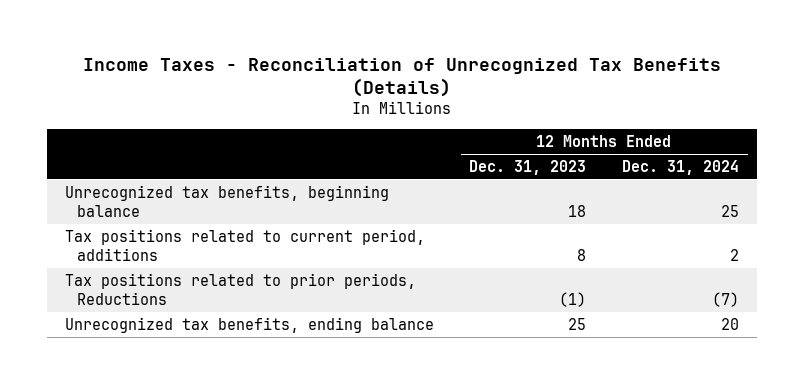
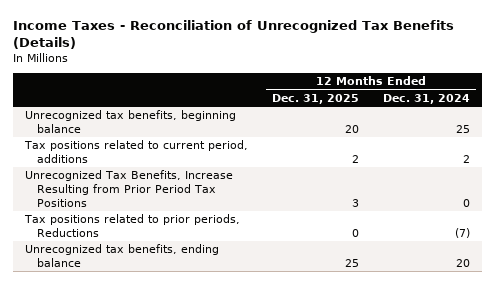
- | 12 Months Ended Dec. 31, 2023 | 12 Months Ended Dec. 31, 2024
+ | 12 Months Ended Dec. 31, 2025 | 12 Months Ended Dec. 31, 2024
+ Unrecognized Tax Benefits, Increase Resulting from Prior Period Tax Positions | 3 | 0

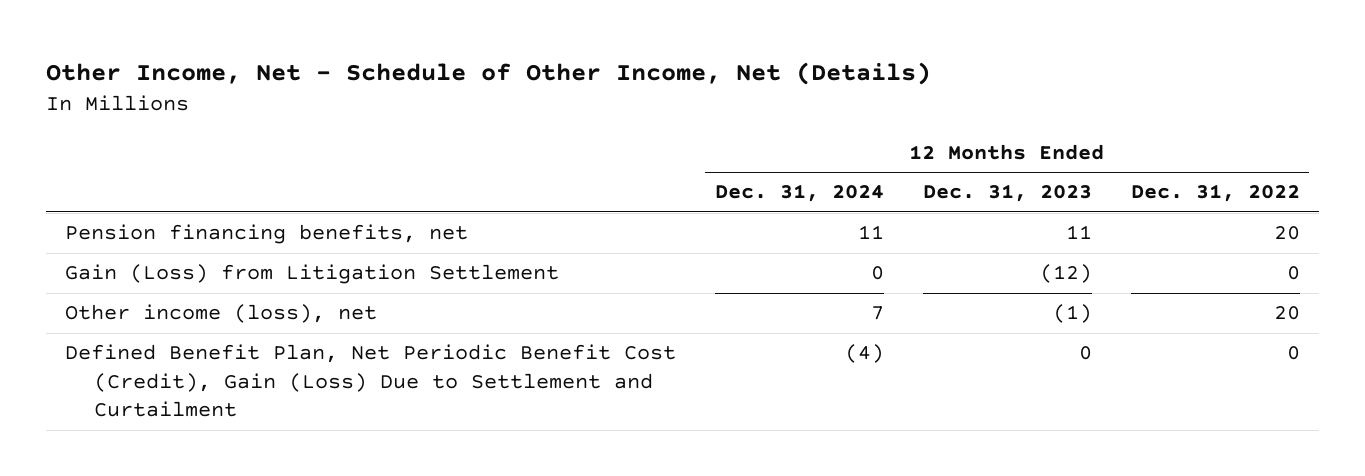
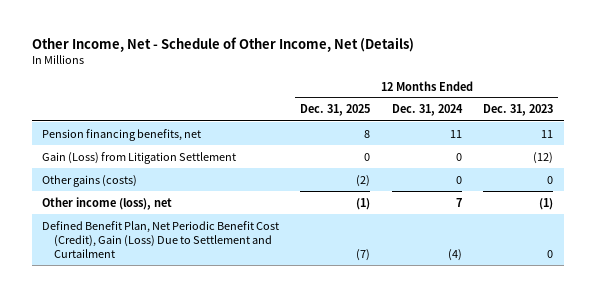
- | 12 Months Ended Dec. 31, 2024 | 12 Months Ended Dec. 31, 2023 | 12 Months Ended Dec. 31, 2022
+ | 12 Months Ended Dec. 31, 2025 | 12 Months Ended Dec. 31, 2024 | 12 Months Ended Dec. 31, 2023
+ Other gains (costs) | (2) | 0 | 0

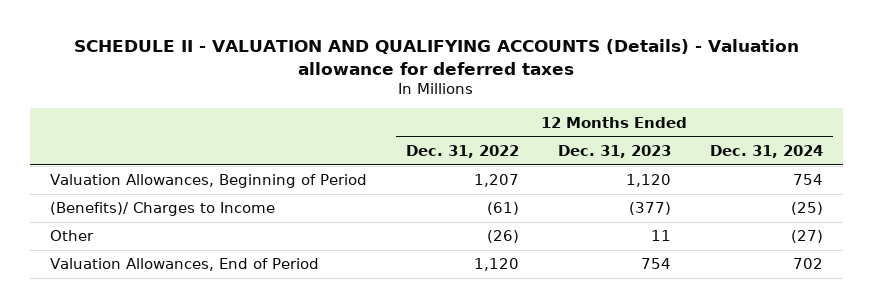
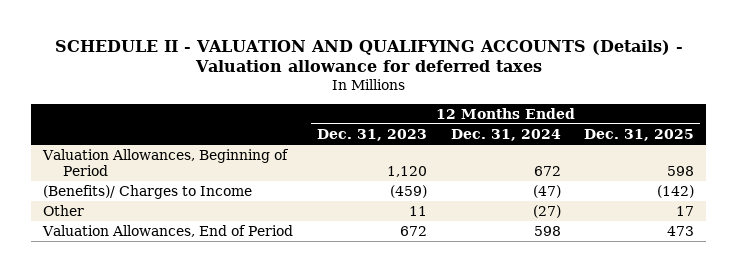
- | 12 Months Ended Dec. 31, 2022 | 12 Months Ended Dec. 31, 2023 | 12 Months Ended Dec. 31, 2024
+ | 12 Months Ended Dec. 31, 2023 | 12 Months Ended Dec. 31, 2024 | 12 Months Ended Dec. 31, 2025
- Valuation Allowances, Beginning of Period | 1,207 | 1,120 | 754
- (Benefits)/ Charges to Income | (61) | (377) | (25)
+ Valuation Allowances, Beginning of Period | 1,120 | 672 | 598
+ (Benefits)/ Charges to Income | (459) | (47) | (142)
- Valuation Allowances, End of Period | 1,120 | 754 | 702
+ Valuation Allowances, End of Period | 672 | 598 | 473

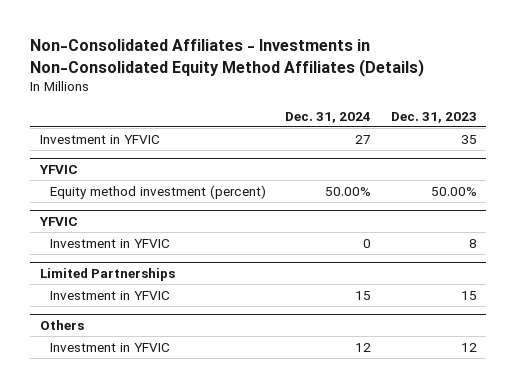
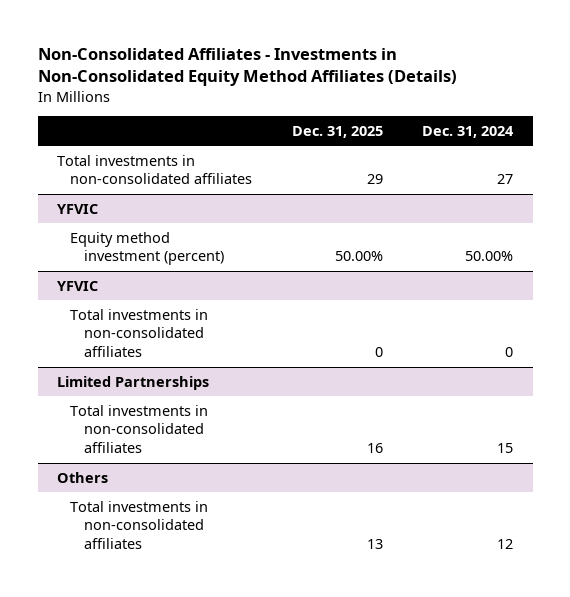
- | Dec. 31, 2024 | Dec. 31, 2023
+ | Dec. 31, 2025 | Dec. 31, 2024
- Investment in YFVIC | 27 | 35
+ Total investments in non-consolidated affiliates | 29 | 27
@ YFVIC
- Investment in YFVIC | 0 | 8
+ Total investments in non-consolidated affiliates | 0 | 0
@ Limited Partnerships
- Investment in YFVIC | 15 | 15
+ Total investments in non-consolidated affiliates | 16 | 15
@ Others
- Investment in YFVIC | 12 | 12
+ Total investments in non-consolidated affiliates | 13 | 12

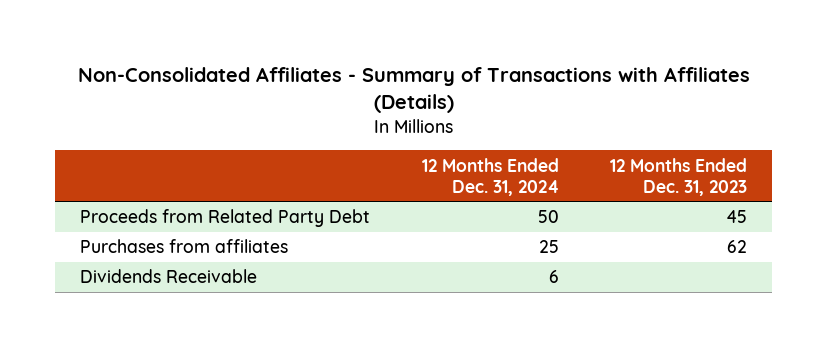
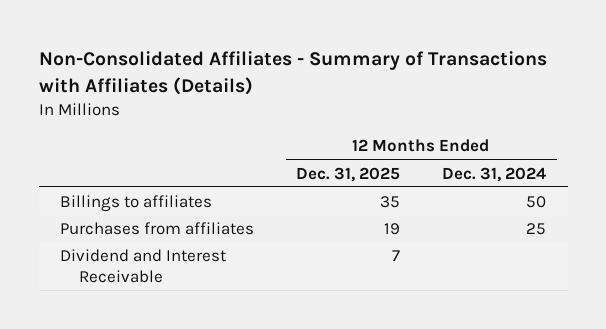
- | 12 Months Ended Dec. 31, 2024 | 12 Months Ended Dec. 31, 2023
+ | 12 Months Ended Dec. 31, 2025 | 12 Months Ended Dec. 31, 2024
- Proceeds from Related Party Debt | 50 | 45
+ Billings to affiliates | 35 | 50
- Dividends Receivable | 6 |
+ Dividend and Interest Receivable | 7 |

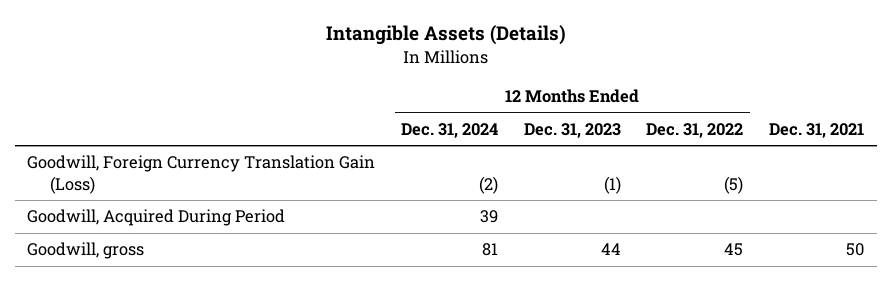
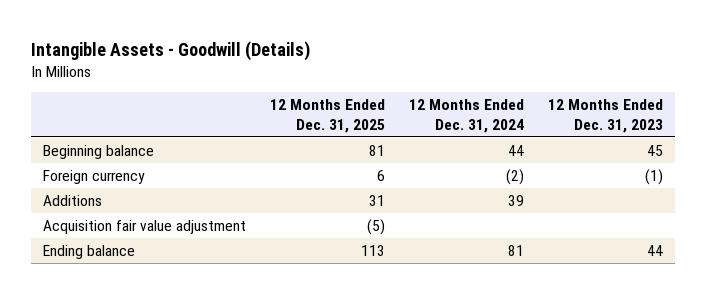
- Intangible Assets (Details)
+ Intangible Assets - Goodwill (Details)
- | 12 Months Ended Dec. 31, 2024 | 12 Months Ended Dec. 31, 2023 | 12 Months Ended Dec. 31, 2022 | Dec. 31, 2021
+ | 12 Months Ended Dec. 31, 2025 | 12 Months Ended Dec. 31, 2024 | 12 Months Ended Dec. 31, 2023
- Goodwill, Foreign Currency Translation Gain (Loss) | (2) | (1) | (5) |
- Goodwill, Acquired During Period | 39 | | |
- Goodwill, gross | 81 | 44 | 45 | 50
+ Beginning balance | 81 | 44 | 45
+ Foreign currency | 6 | (2) | (1)
+ Additions | 31 | 39 |
+ Acquisition fair value adjustment | (5) | |
+ Ending balance | 113 | 81 | 44

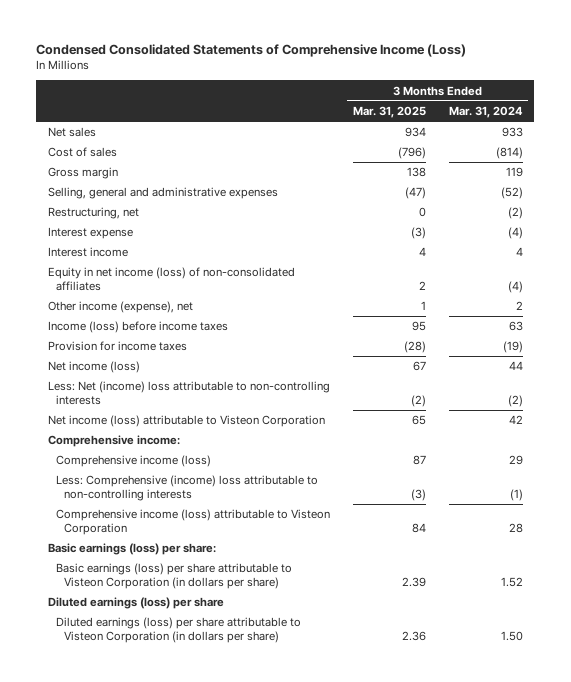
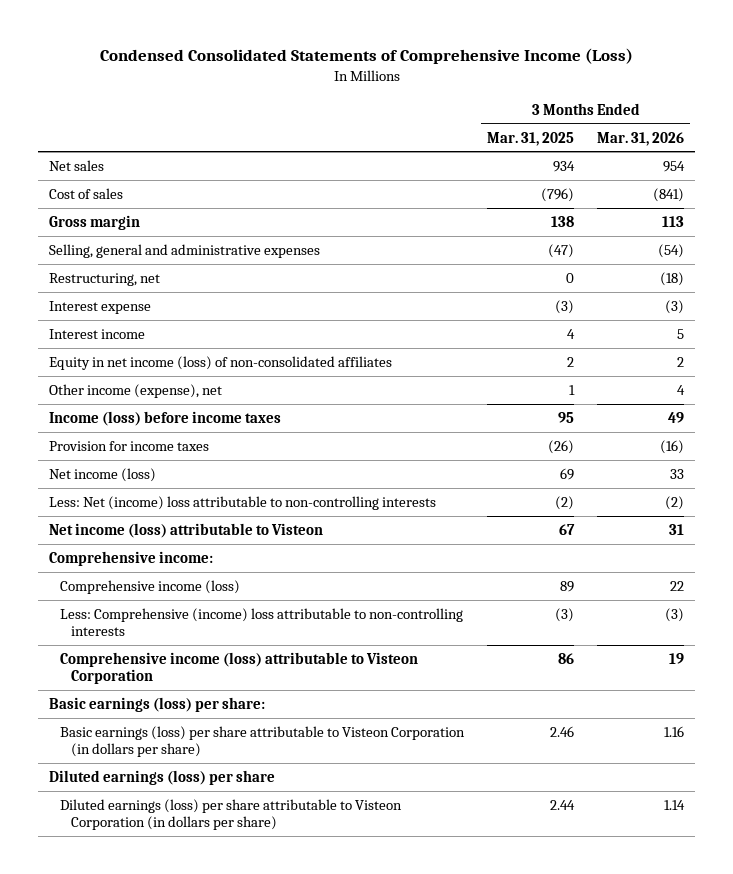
- | 3 Months Ended Mar. 31, 2025 | 3 Months Ended Mar. 31, 2024
+ | 3 Months Ended Mar. 31, 2025 | 3 Months Ended Mar. 31, 2026
- Provision for income taxes | (28) | (19)
- Net income (loss) | 67 | 44
+ Provision for income taxes | (26) | (16)
+ Net income (loss) | 69 | 33
- Net income (loss) attributable to Visteon Corporation | 65 | 42
+ Net income (loss) attributable to Visteon | 67 | 31
- Comprehensive income (loss) | 87 | 29
+ Comprehensive income (loss) | 89 | 22
- Comprehensive income (loss) attributable to Visteon Corporation | 84 | 28
+ Comprehensive income (loss) attributable to Visteon Corporation | 86 | 19
- Basic earnings (loss) per share attributable to Visteon Corporation (in dollars per share) | 2.39 | 1.52
+ Basic earnings (loss) per share attributable to Visteon Corporation (in dollars per share) | 2.46 | 1.16
- Diluted earnings (loss) per share attributable to Visteon Corporation (in dollars per share) | 2.36 | 1.50
+ Diluted earnings (loss) per share attributable to Visteon Corporation (in dollars per share) | 2.44 | 1.14

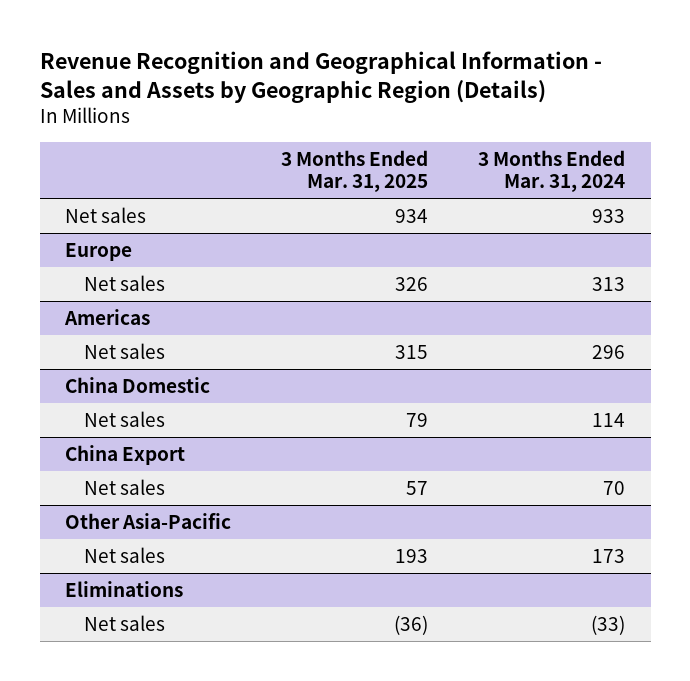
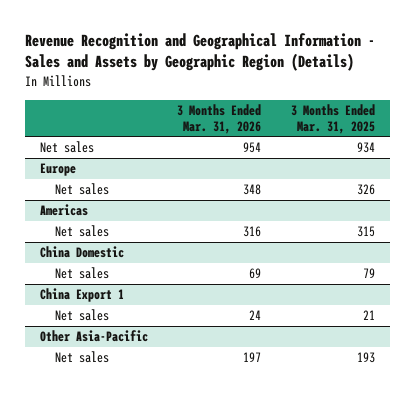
- | 3 Months Ended Mar. 31, 2025 | 3 Months Ended Mar. 31, 2024
+ | 3 Months Ended Mar. 31, 2026 | 3 Months Ended Mar. 31, 2025
- China Export
- Net sales | 57 | 70
+ China Export 1
+ Net sales | 24 | 21
- Eliminations
- Net sales | (36) | (33)

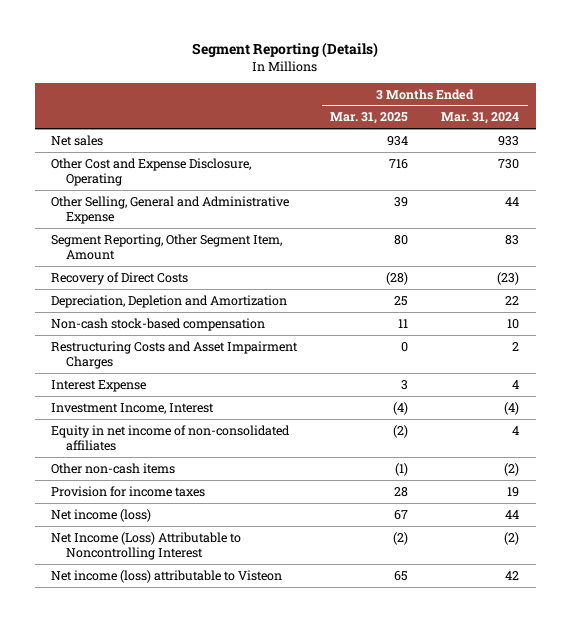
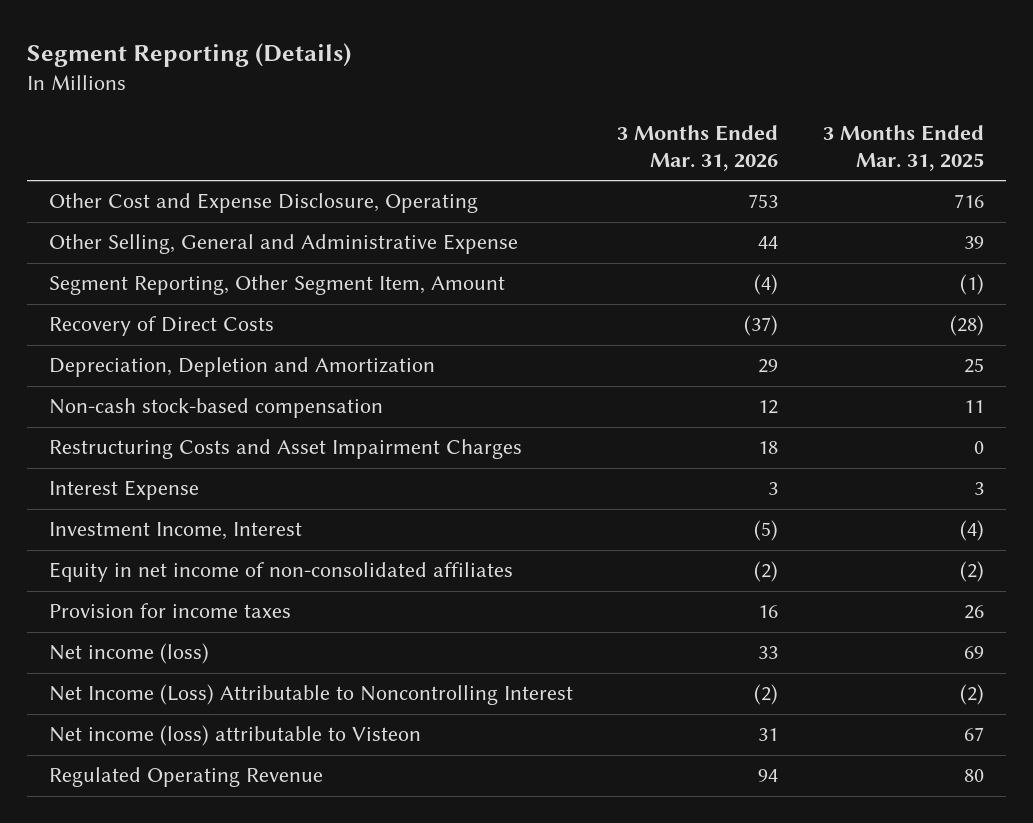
- | 3 Months Ended Mar. 31, 2025 | 3 Months Ended Mar. 31, 2024
+ | 3 Months Ended Mar. 31, 2026 | 3 Months Ended Mar. 31, 2025
- Net sales | 934 | 933
- Segment Reporting, Other Segment Item, Amount | 80 | 83
+ Segment Reporting, Other Segment Item, Amount | (4) | (1)
- Other non-cash items | (1) | (2)
- Provision for income taxes | 28 | 19
- Net income (loss) | 67 | 44
+ Provision for income taxes | 16 | 26
+ Net income (loss) | 33 | 69
- Net income (loss) attributable to Visteon | 65 | 42
+ Net income (loss) attributable to Visteon | 31 | 67
+ Regulated Operating Revenue | 94 | 80

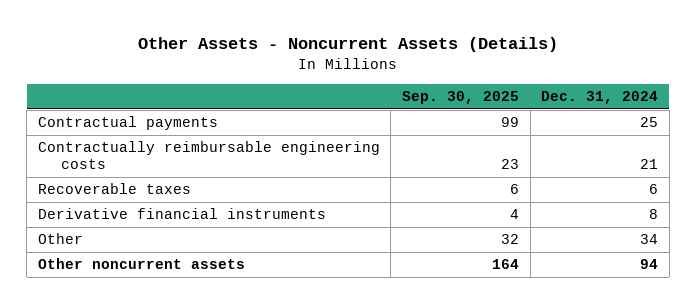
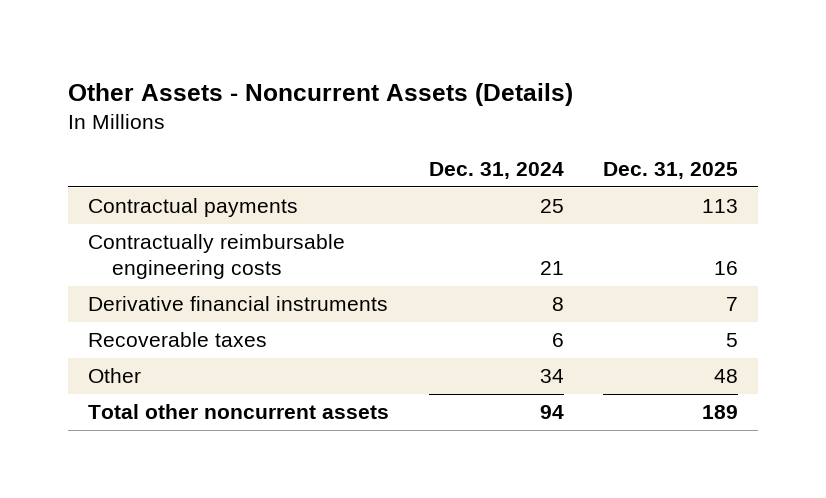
- | Sep. 30, 2025 | Dec. 31, 2024
+ | Dec. 31, 2024 | Dec. 31, 2025
moved down: Recoverable taxes | 6 | 5
- Other noncurrent assets | 164 | 94
+ Total other noncurrent assets | 94 | 189

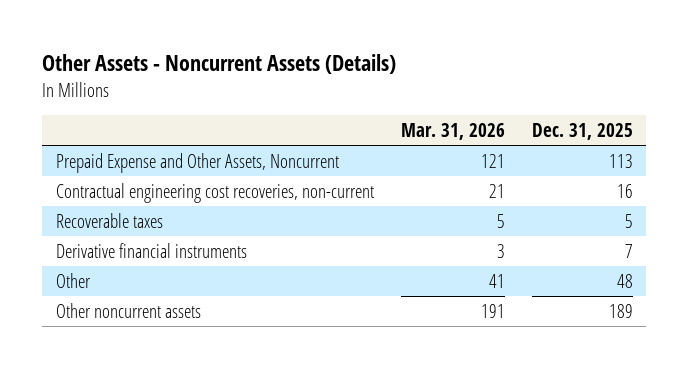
- | Dec. 31, 2024 | Dec. 31, 2025
+ | Mar. 31, 2026 | Dec. 31, 2025
- Contractual payments | 25 | 113
- Contractually reimbursable engineering costs | 21 | 16
+ Prepaid Expense and Other Assets, Noncurrent | 121 | 113
+ Contractual engineering cost recoveries, non-current | 21 | 16
moved down: Derivative financial instruments | 3 | 7
- Total other noncurrent assets | 94 | 189
+ Other noncurrent assets | 191 | 189

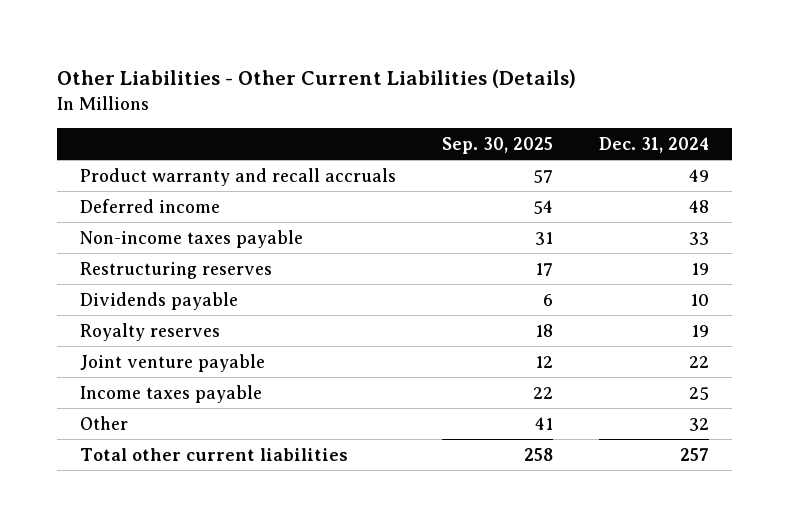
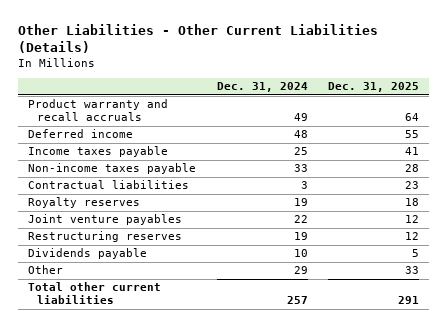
- | Sep. 30, 2025 | Dec. 31, 2024
+ | Dec. 31, 2024 | Dec. 31, 2025
moved up: Income taxes payable | 25 | 41
+ Contractual liabilities | 3 | 23
moved up: Royalty reserves | 19 | 18
+ Joint venture payables | 22 | 12
- Joint venture payable | 12 | 22
- Other | 41 | 32
+ Other | 29 | 33

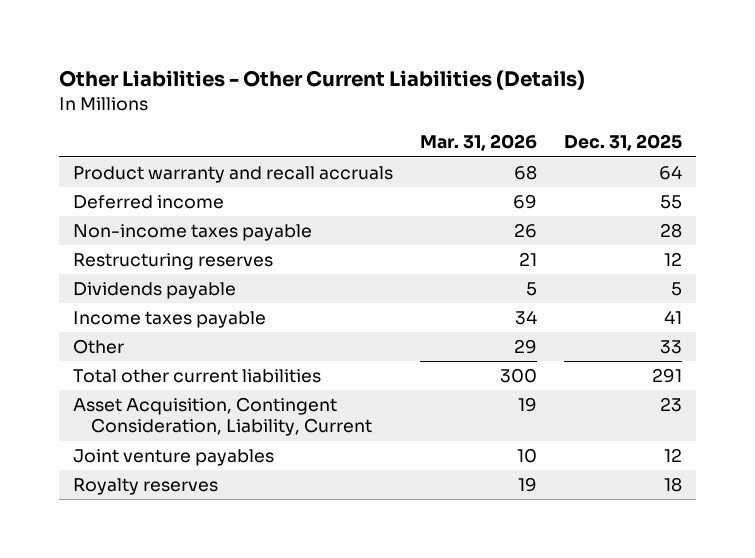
- | Dec. 31, 2024 | Dec. 31, 2025
+ | Mar. 31, 2026 | Dec. 31, 2025
- Contractual liabilities | 3 | 23
moved down: Income taxes payable | 34 | 41
+ Asset Acquisition, Contingent Consideration, Liability, Current | 19 | 23
moved down: Joint venture payables | 10 | 12
moved down: Royalty reserves | 19 | 18

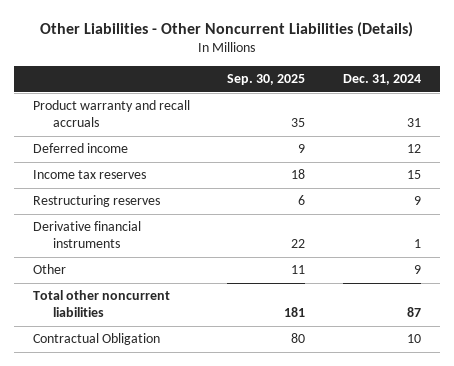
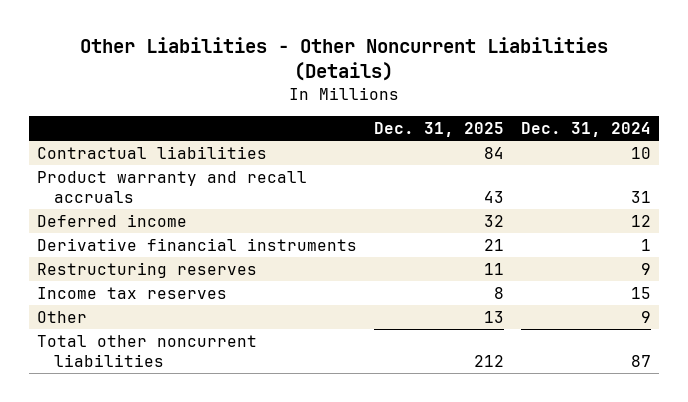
- | Sep. 30, 2025 | Dec. 31, 2024
+ | Dec. 31, 2025 | Dec. 31, 2024
+ Contractual liabilities | 84 | 10
moved down: Restructuring reserves | 11 | 9
moved down: Income tax reserves | 8 | 15
- Contractual Obligation | 80 | 10

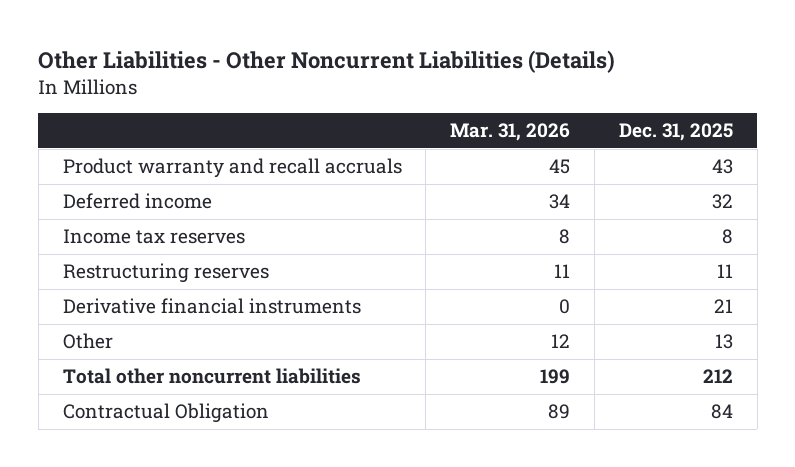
- | Dec. 31, 2025 | Dec. 31, 2024
+ | Mar. 31, 2026 | Dec. 31, 2025
- Contractual liabilities | 84 | 10
moved down: Restructuring reserves | 11 | 11
moved down: Derivative financial instruments | 0 | 21
+ Contractual Obligation | 89 | 84

